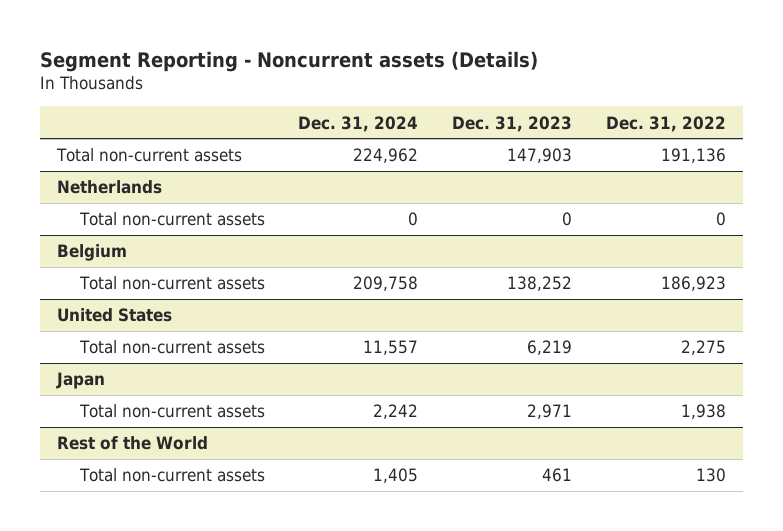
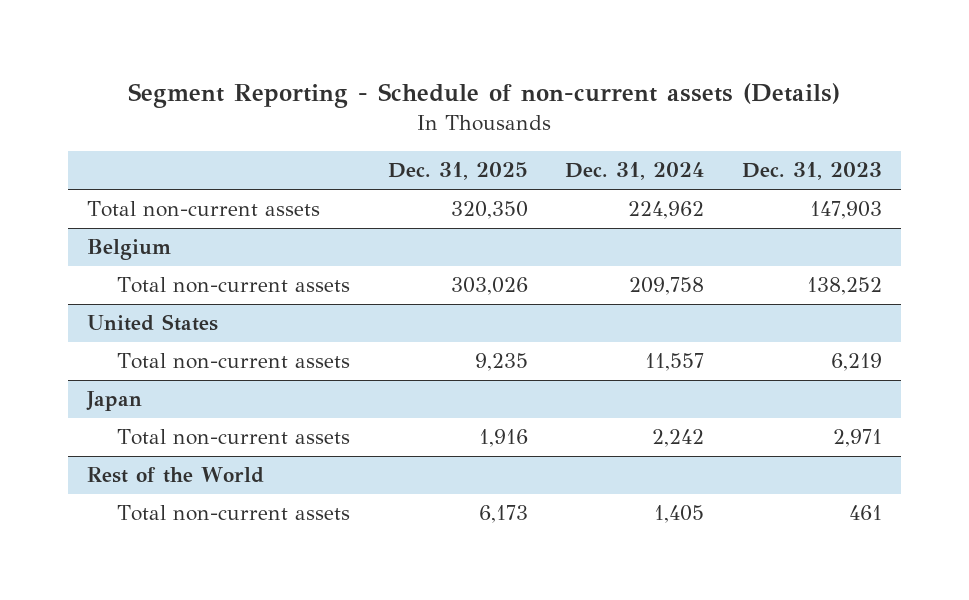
- Segment Reporting - Noncurrent assets (Details)
+ Segment Reporting - Schedule of non-current assets (Details)
- | Dec. 31, 2024 | Dec. 31, 2023 | Dec. 31, 2022
+ | Dec. 31, 2025 | Dec. 31, 2024 | Dec. 31, 2023
- Netherlands
- Total non-current assets | 0 | 0 | 0

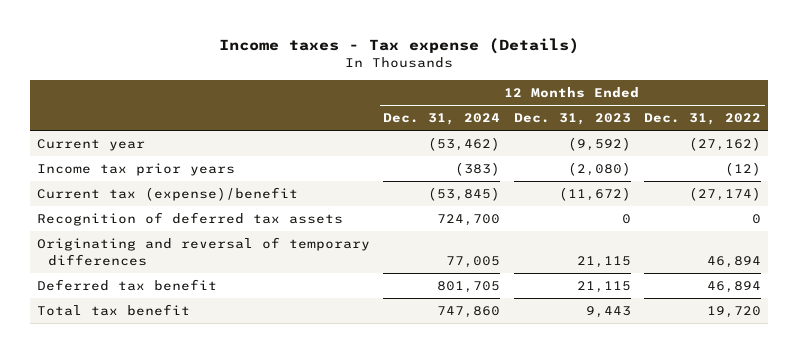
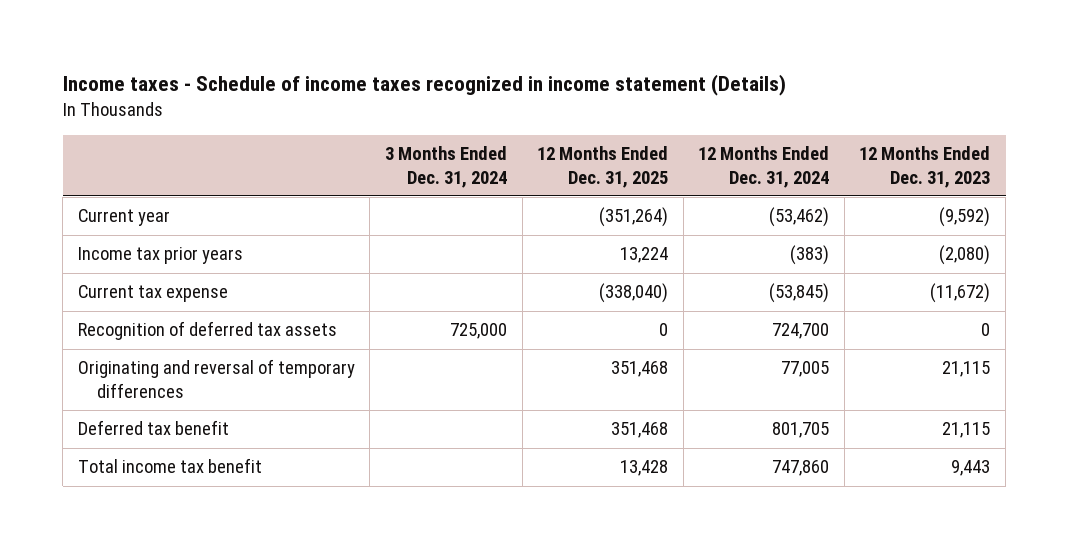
- Income taxes - Tax expense (Details)
+ Income taxes - Schedule of income taxes recognized in income statement (Details)
- | 12 Months Ended Dec. 31, 2024 | 12 Months Ended Dec. 31, 2023 | 12 Months Ended Dec. 31, 2022
+ | 3 Months Ended Dec. 31, 2024 | 12 Months Ended Dec. 31, 2025 | 12 Months Ended Dec. 31, 2024 | 12 Months Ended Dec. 31, 2023
- Current tax (expense)/benefit | (53,845) | (11,672) | (27,174)
+ Current tax expense | | (338,040) | (53,845) | (11,672)
- Total tax benefit | 747,860 | 9,443 | 19,720
+ Total income tax benefit | | 13,428 | 747,860 | 9,443

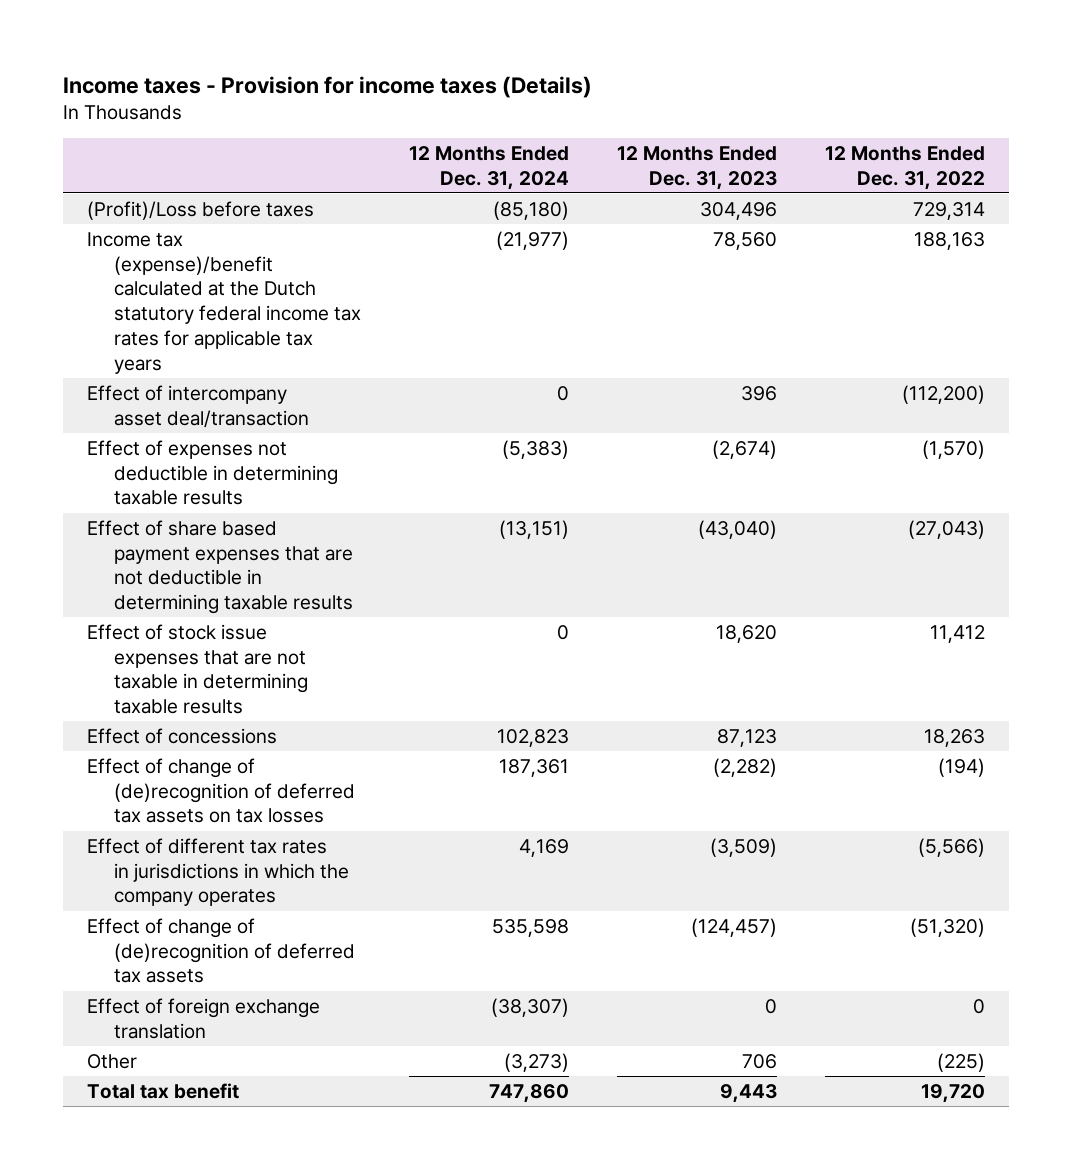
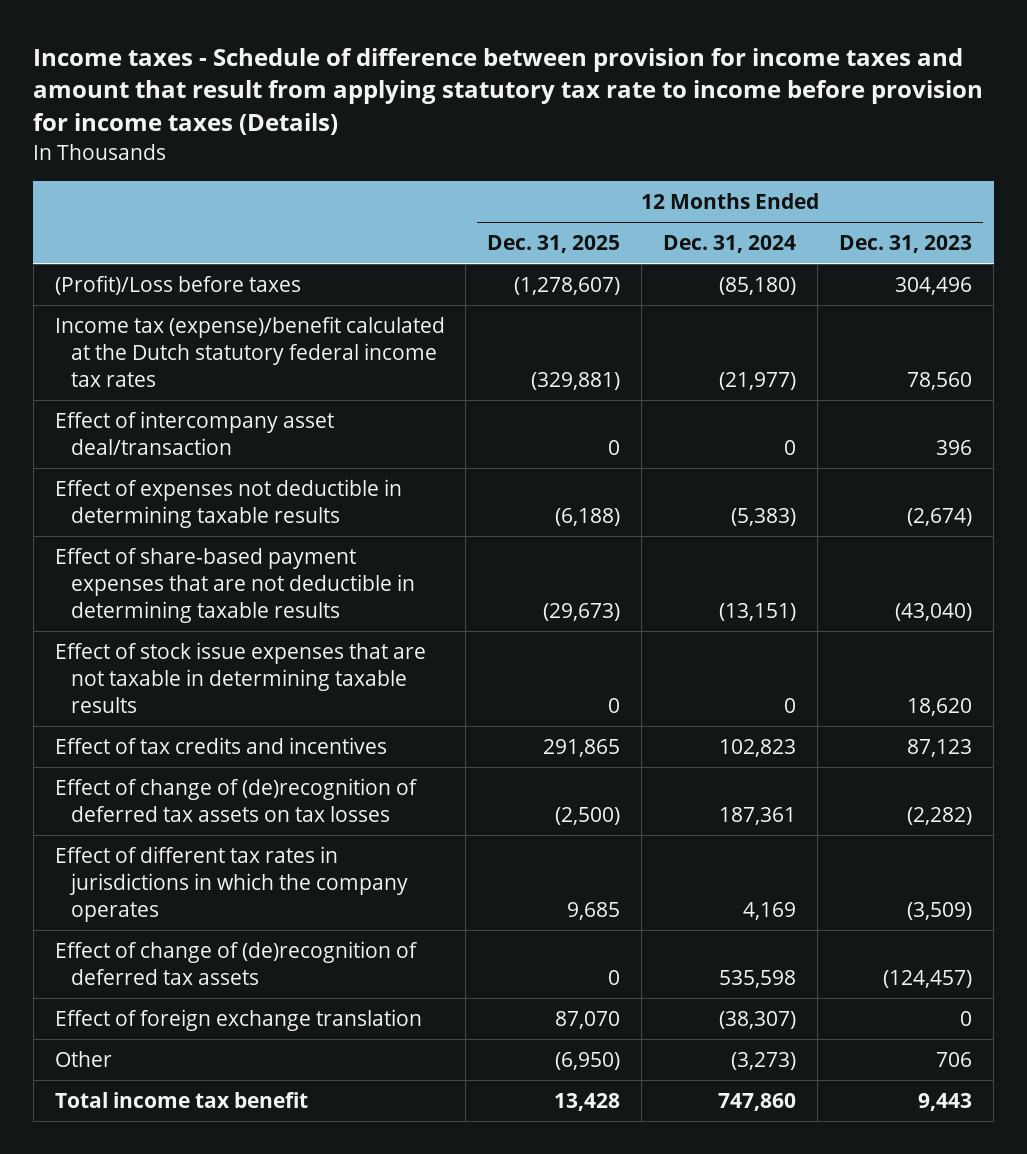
- Income taxes - Provision for income taxes (Details)
+ Income taxes - Schedule of difference between provision for income taxes and amount that result from applying statutory tax rate to income before provision for income taxes (Details)
- | 12 Months Ended Dec. 31, 2024 | 12 Months Ended Dec. 31, 2023 | 12 Months Ended Dec. 31, 2022
+ | 12 Months Ended Dec. 31, 2025 | 12 Months Ended Dec. 31, 2024 | 12 Months Ended Dec. 31, 2023
- Income tax (expense)/benefit calculated at the Dutch statutory federal income tax rates for applicable tax years | (21,977) | 78,560 | 188,163
+ Income tax (expense)/benefit calculated at the Dutch statutory federal income tax rates | (329,881) | (21,977) | 78,560
- Effect of share based payment expenses that are not deductible in determining taxable results | (13,151) | (43,040) | (27,043)
+ Effect of share-based payment expenses that are not deductible in determining taxable results | (29,673) | (13,151) | (43,040)
- Effect of concessions | 102,823 | 87,123 | 18,263
+ Effect of tax credits and incentives | 291,865 | 102,823 | 87,123
- Total tax benefit | 747,860 | 9,443 | 19,720
+ Total income tax benefit | 13,428 | 747,860 | 9,443

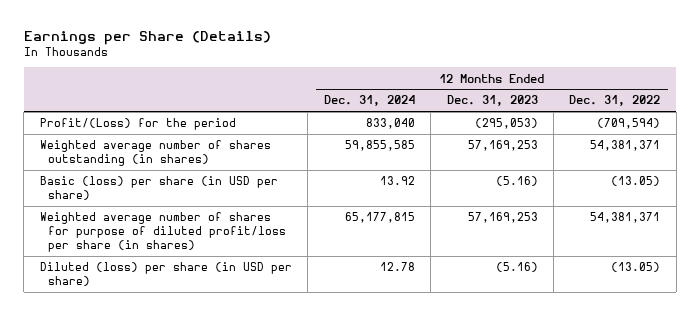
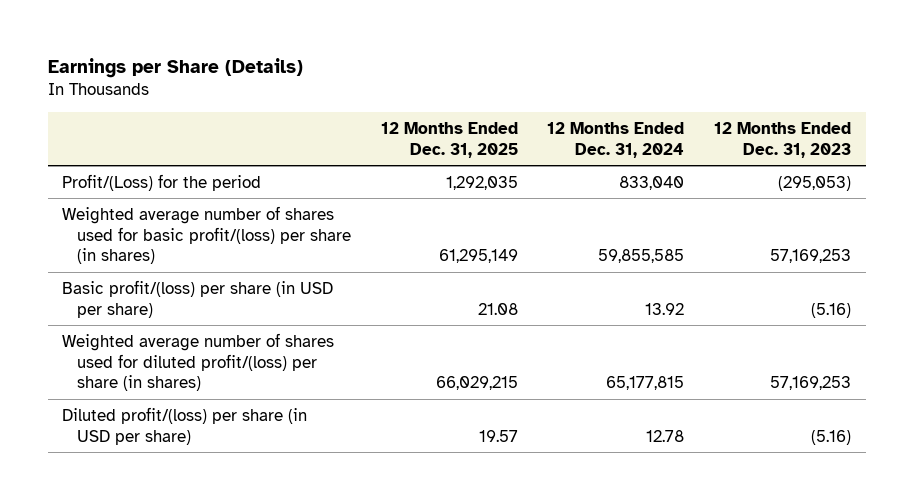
- | 12 Months Ended Dec. 31, 2024 | 12 Months Ended Dec. 31, 2023 | 12 Months Ended Dec. 31, 2022
+ | 12 Months Ended Dec. 31, 2025 | 12 Months Ended Dec. 31, 2024 | 12 Months Ended Dec. 31, 2023
- Weighted average number of shares outstanding (in shares) | 59,855,585 | 57,169,253 | 54,381,371
- Basic (loss) per share (in USD per share) | 13.92 | (5.16) | (13.05)
- Weighted average number of shares for purpose of diluted profit/loss per share (in shares) | 65,177,815 | 57,169,253 | 54,381,371
- Diluted (loss) per share (in USD per share) | 12.78 | (5.16) | (13.05)
+ Weighted average number of shares used for basic profit/(loss) per share (in shares) | 61,295,149 | 59,855,585 | 57,169,253
+ Basic profit/(loss) per share (in USD per share) | 21.08 | 13.92 | (5.16)
+ Weighted average number of shares used for diluted profit/(loss) per share (in shares) | 66,029,215 | 65,177,815 | 57,169,253
+ Diluted profit/(loss) per share (in USD per share) | 19.57 | 12.78 | (5.16)

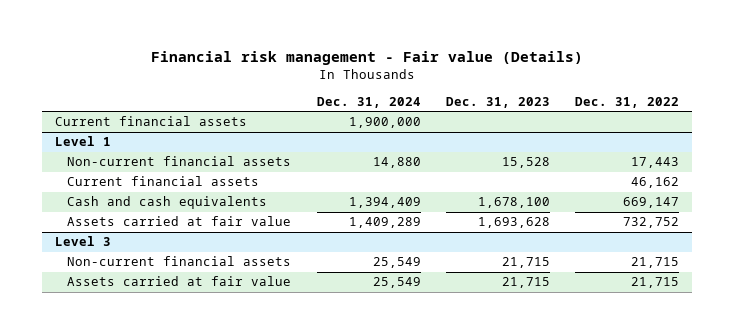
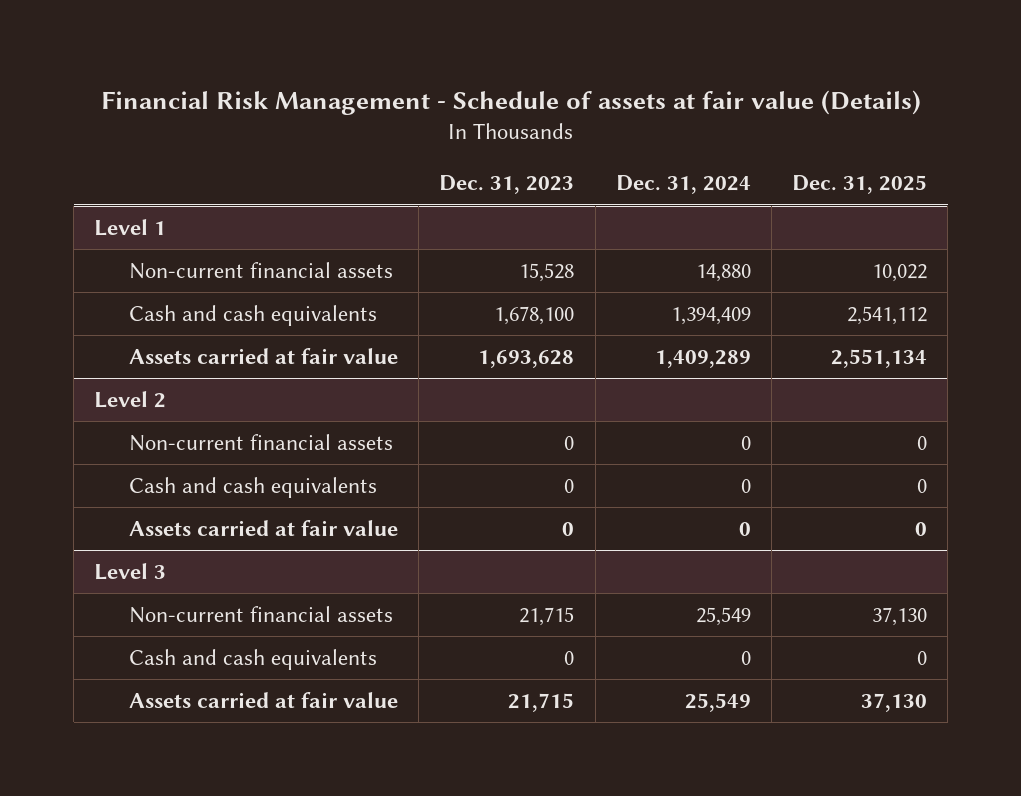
- Financial risk management - Fair value (Details)
+ Financial Risk Management - Schedule of assets at fair value (Details)
- | Dec. 31, 2024 | Dec. 31, 2023 | Dec. 31, 2022
+ | Dec. 31, 2023 | Dec. 31, 2024 | Dec. 31, 2025
- Current financial assets | 1,900,000 | |
@ Level 1
- Current financial assets | | | 46,162
+ Level 2
+ Non-current financial assets | 0 | 0 | 0
+ Cash and cash equivalents | 0 | 0 | 0
+ Assets carried at fair value | 0 | 0 | 0
@ Level 3
+ Cash and cash equivalents | 0 | 0 | 0

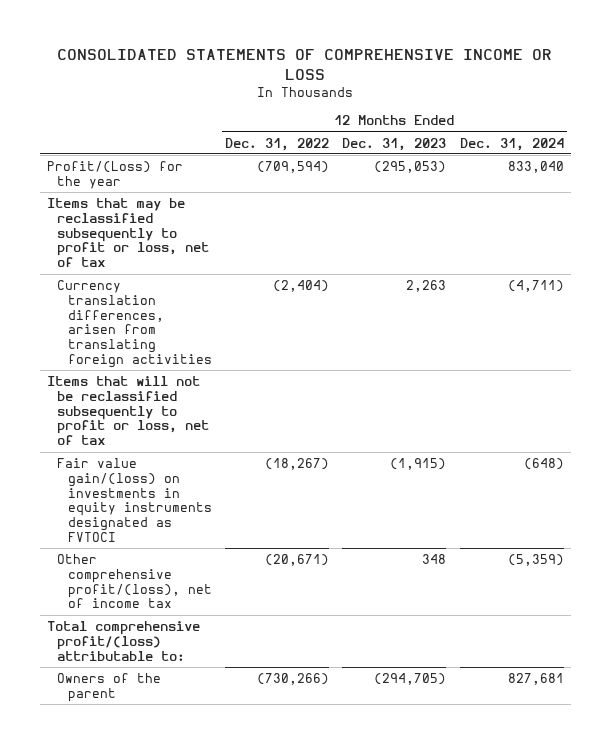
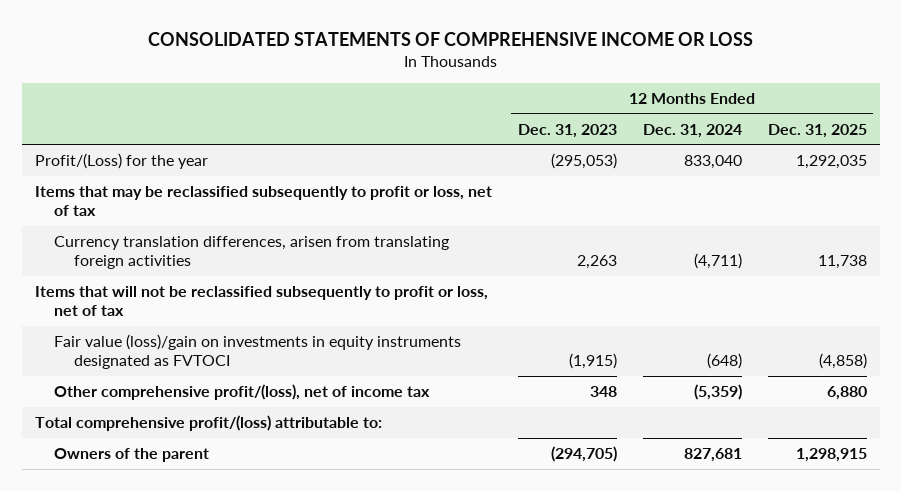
- | 12 Months Ended Dec. 31, 2022 | 12 Months Ended Dec. 31, 2023 | 12 Months Ended Dec. 31, 2024
+ | 12 Months Ended Dec. 31, 2023 | 12 Months Ended Dec. 31, 2024 | 12 Months Ended Dec. 31, 2025
- Fair value gain/(loss) on investments in equity instruments designated as FVTOCI | (18,267) | (1,915) | (648)
+ Fair value (loss)/gain on investments in equity instruments designated as FVTOCI | (1,915) | (648) | (4,858)

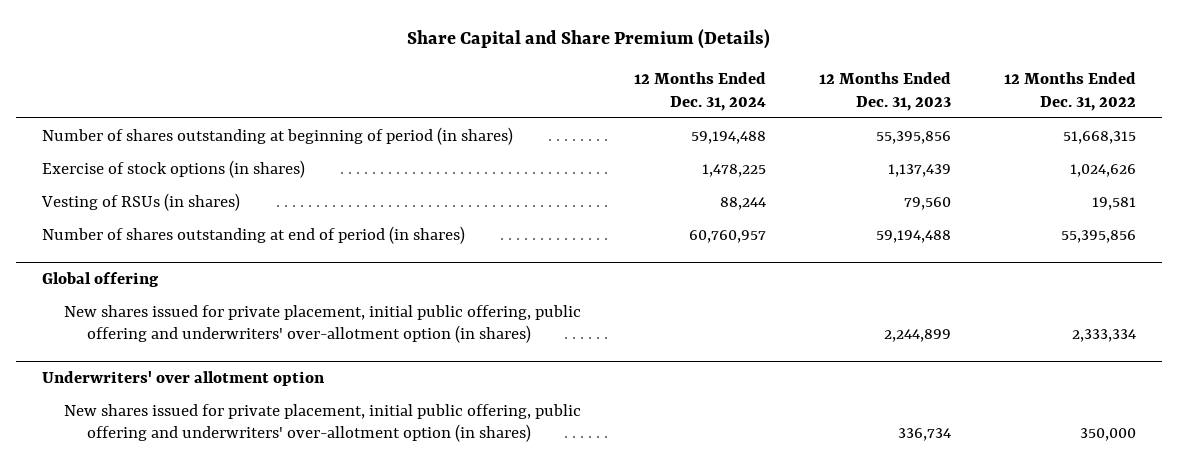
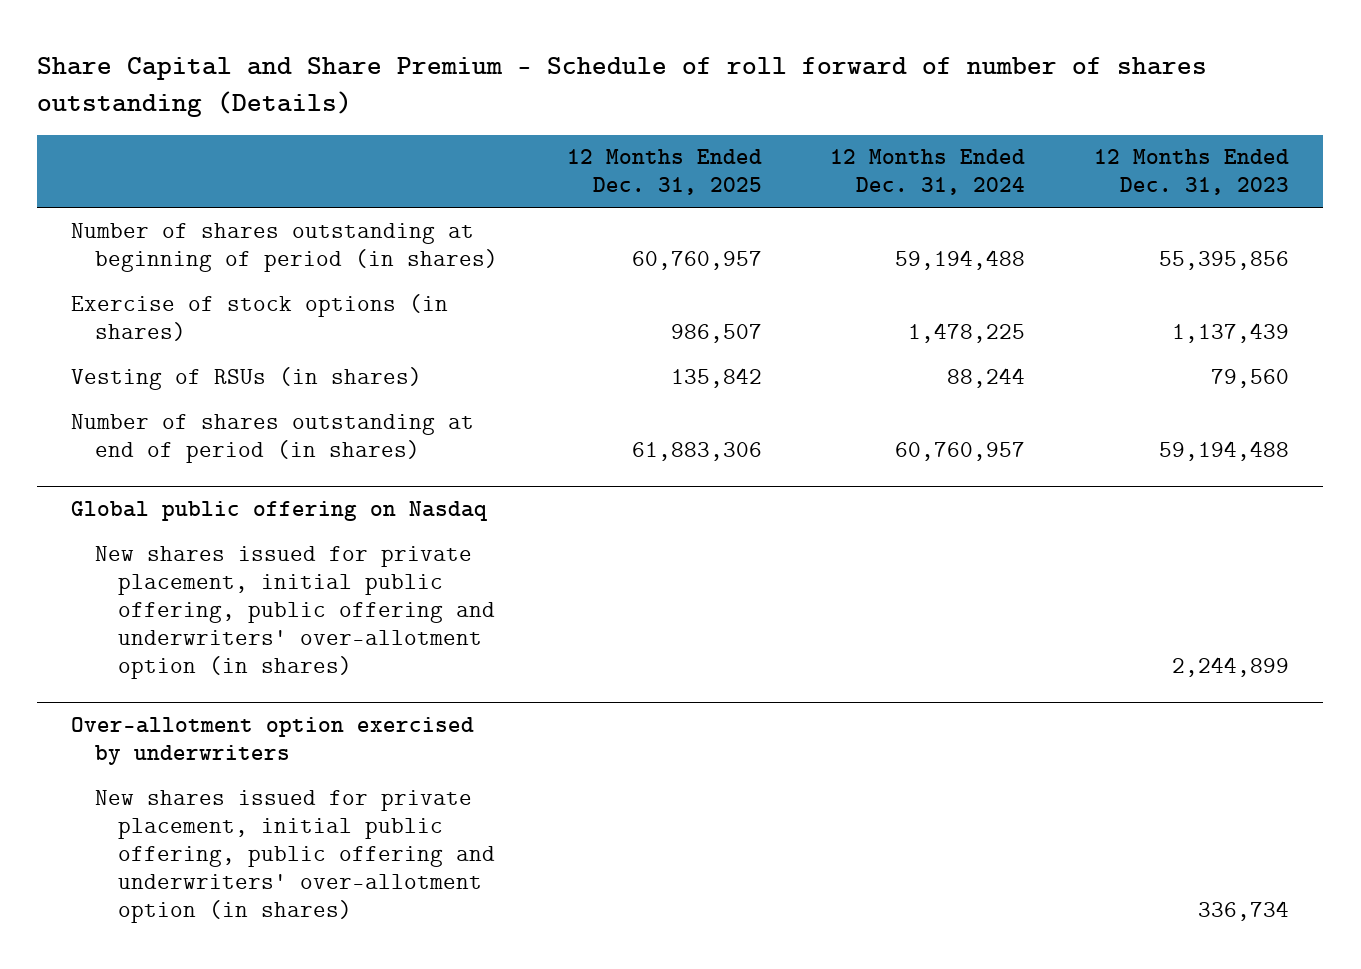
- Share Capital and Share Premium (Details)
+ Share Capital and Share Premium - Schedule of roll forward of number of shares outstanding (Details)
- | 12 Months Ended Dec. 31, 2024 | 12 Months Ended Dec. 31, 2023 | 12 Months Ended Dec. 31, 2022
+ | 12 Months Ended Dec. 31, 2025 | 12 Months Ended Dec. 31, 2024 | 12 Months Ended Dec. 31, 2023
- Global offering
+ Global public offering on Nasdaq
- Underwriters' over allotment option
+ Over-allotment option exercised by underwriters

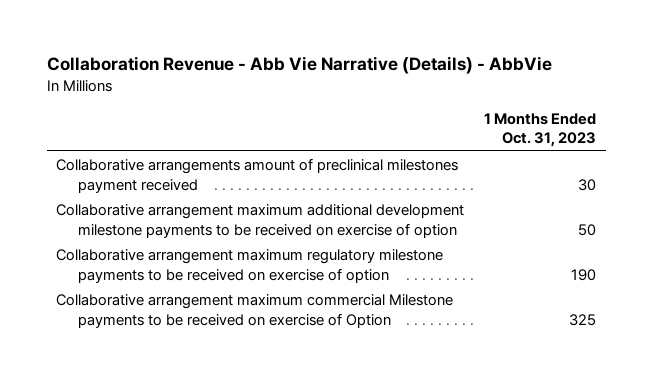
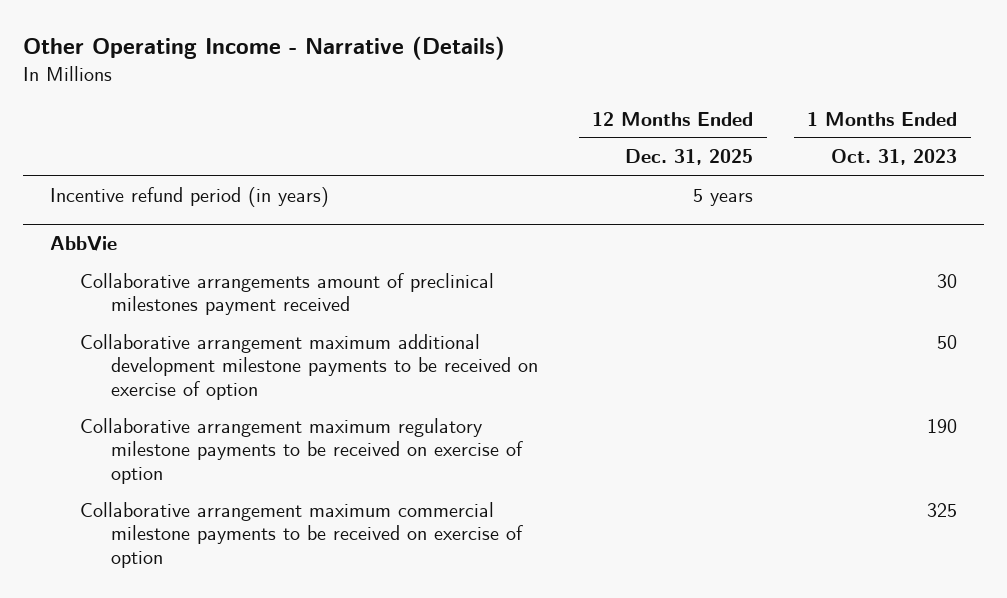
- Collaboration Revenue - Abb Vie Narrative (Details) - AbbVie
+ Other Operating Income - Narrative (Details)
- | 1 Months Ended Oct. 31, 2023
+ | 12 Months Ended Dec. 31, 2025 | 1 Months Ended Oct. 31, 2023
+ Incentive refund period (in years) | 5 years |
+ AbbVie
- Collaborative arrangement maximum commercial Milestone payments to be received on exercise of Option | 325
+ Collaborative arrangement maximum commercial milestone payments to be received on exercise of option | | 325

